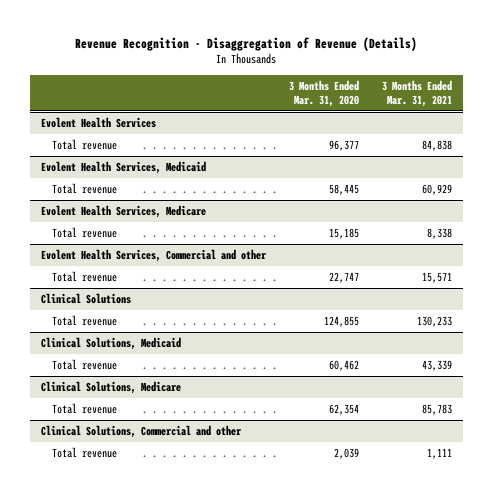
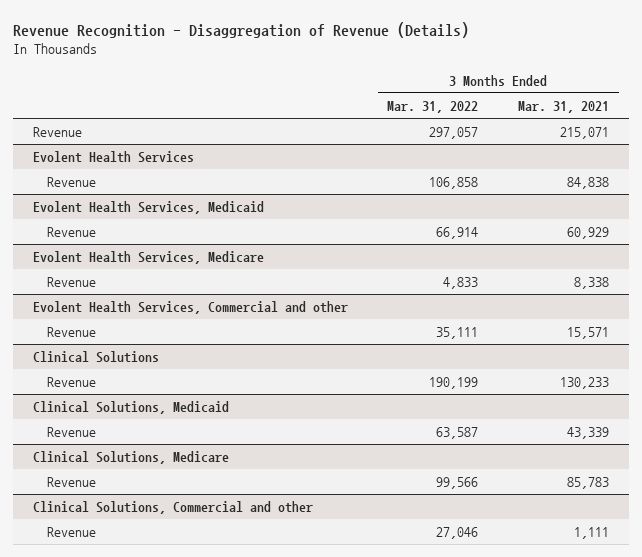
- | 3 Months Ended Mar. 31, 2020 | 3 Months Ended Mar. 31, 2021
+ | 3 Months Ended Mar. 31, 2022 | 3 Months Ended Mar. 31, 2021
+ Revenue | 297,057 | 215,071
@ Evolent Health Services
- Total revenue | 96,377 | 84,838
+ Revenue | 106,858 | 84,838
@ Evolent Health Services, Medicaid
- Total revenue | 58,445 | 60,929
+ Revenue | 66,914 | 60,929
@ Evolent Health Services, Medicare
- Total revenue | 15,185 | 8,338
+ Revenue | 4,833 | 8,338
@ Evolent Health Services, Commercial and other
- Total revenue | 22,747 | 15,571
+ Revenue | 35,111 | 15,571
@ Clinical Solutions
- Total revenue | 124,855 | 130,233
+ Revenue | 190,199 | 130,233
@ Clinical Solutions, Medicaid
- Total revenue | 60,462 | 43,339
+ Revenue | 63,587 | 43,339
@ Clinical Solutions, Medicare
- Total revenue | 62,354 | 85,783
+ Revenue | 99,566 | 85,783
@ Clinical Solutions, Commercial and other
- Total revenue | 2,039 | 1,111
+ Revenue | 27,046 | 1,111

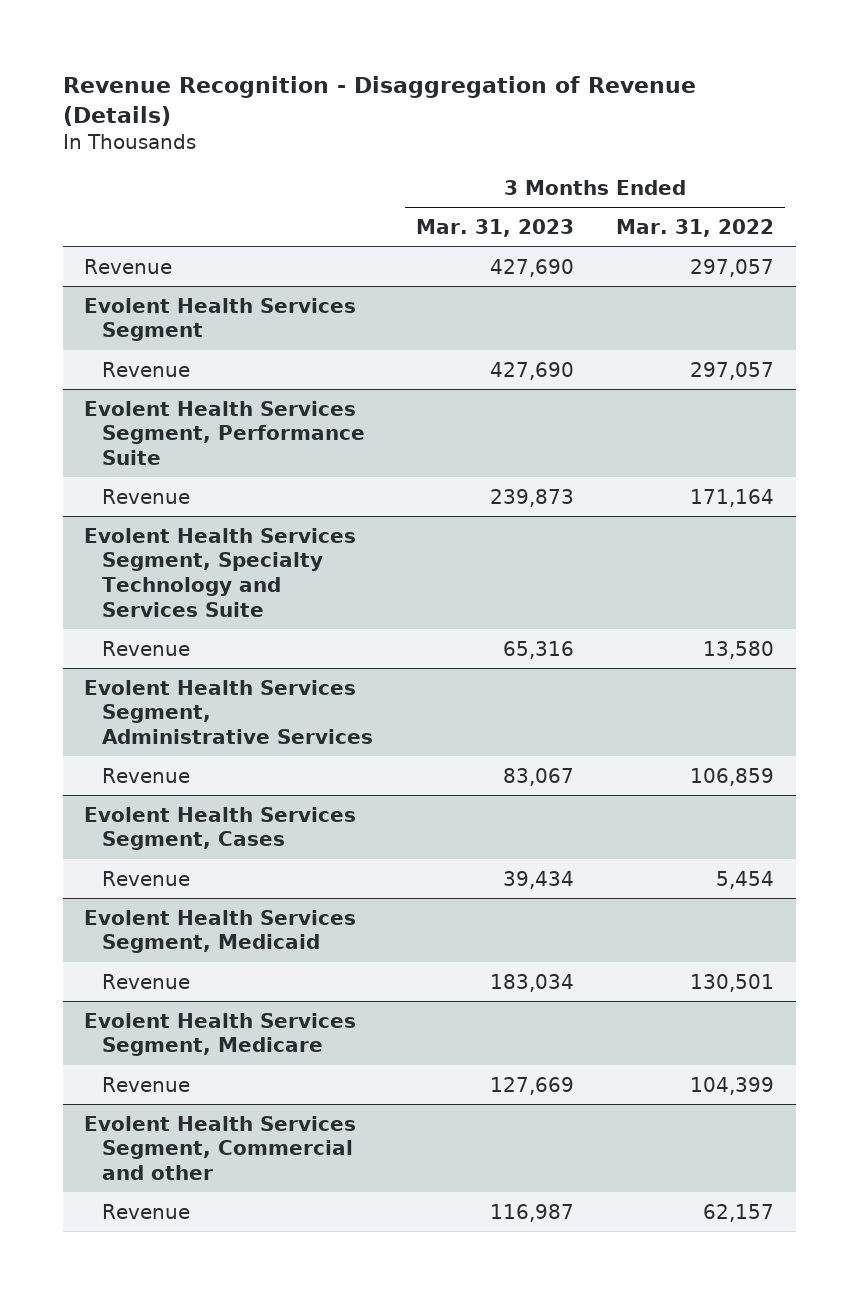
- | 3 Months Ended Mar. 31, 2022 | 3 Months Ended Mar. 31, 2021
+ | 3 Months Ended Mar. 31, 2023 | 3 Months Ended Mar. 31, 2022
- Evolent Health Services
- Revenue | 106,858 | 84,838
- Evolent Health Services, Medicaid
- Revenue | 66,914 | 60,929
- Evolent Health Services, Medicare
- Revenue | 4,833 | 8,338
- Evolent Health Services, Commercial and other
- Revenue | 35,111 | 15,571
- Clinical Solutions
- Revenue | 190,199 | 130,233
- Clinical Solutions, Medicaid
- Revenue | 63,587 | 43,339
- Clinical Solutions, Medicare
- Revenue | 99,566 | 85,783
- Clinical Solutions, Commercial and other
- Revenue | 27,046 | 1,111
+ Evolent Health Services Segment
+ Revenue | 427,690 | 297,057
+ Evolent Health Services Segment, Performance Suite
+ Revenue | 239,873 | 171,164
+ Evolent Health Services Segment, Specialty Technology and Services Suite
+ Revenue | 65,316 | 13,580
+ Evolent Health Services Segment, Administrative Services
+ Revenue | 83,067 | 106,859
+ Evolent Health Services Segment, Cases
+ Revenue | 39,434 | 5,454
+ Evolent Health Services Segment, Medicaid
+ Revenue | 183,034 | 130,501
+ Evolent Health Services Segment, Medicare
+ Revenue | 127,669 | 104,399
+ Evolent Health Services Segment, Commercial and other
+ Revenue | 116,987 | 62,157

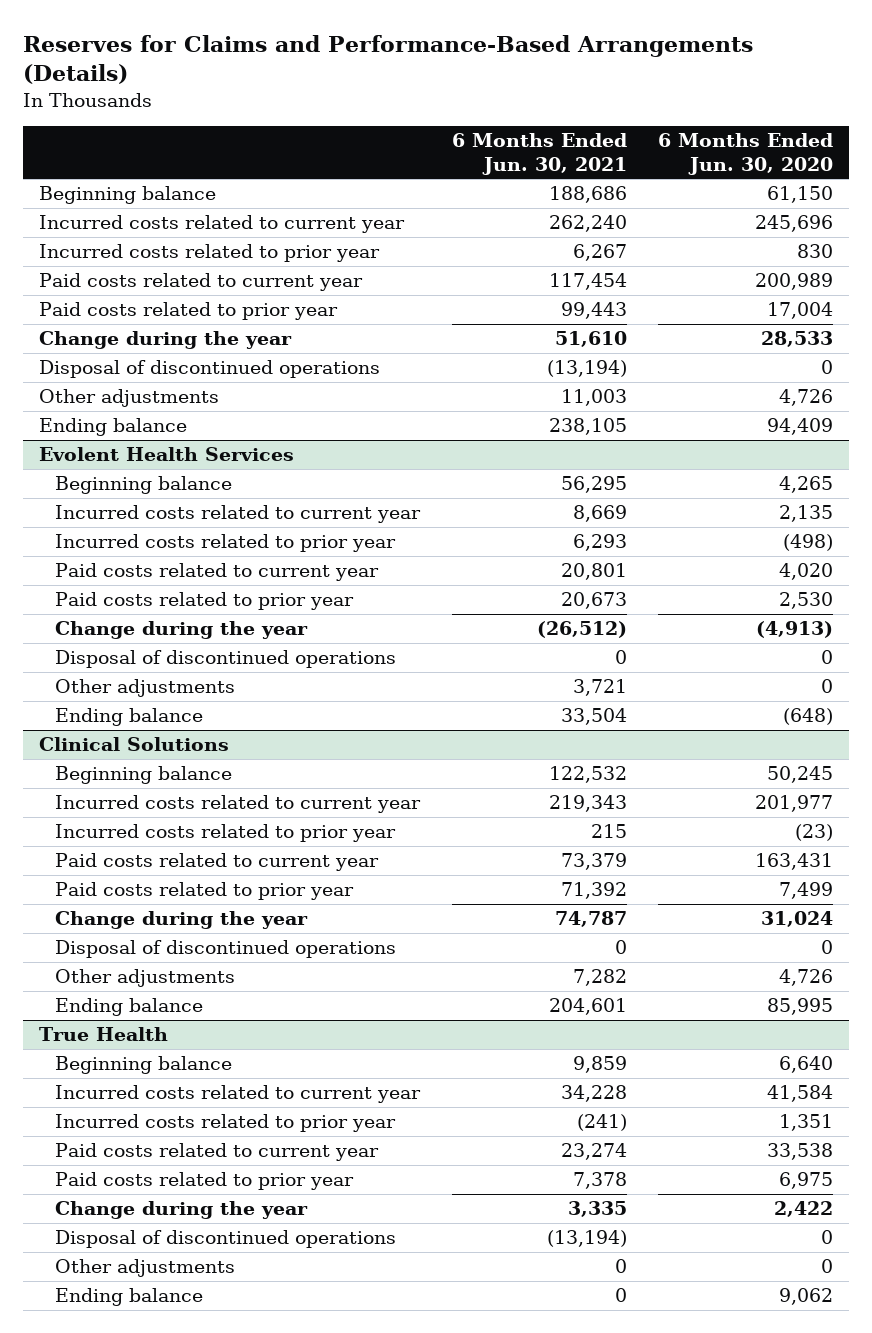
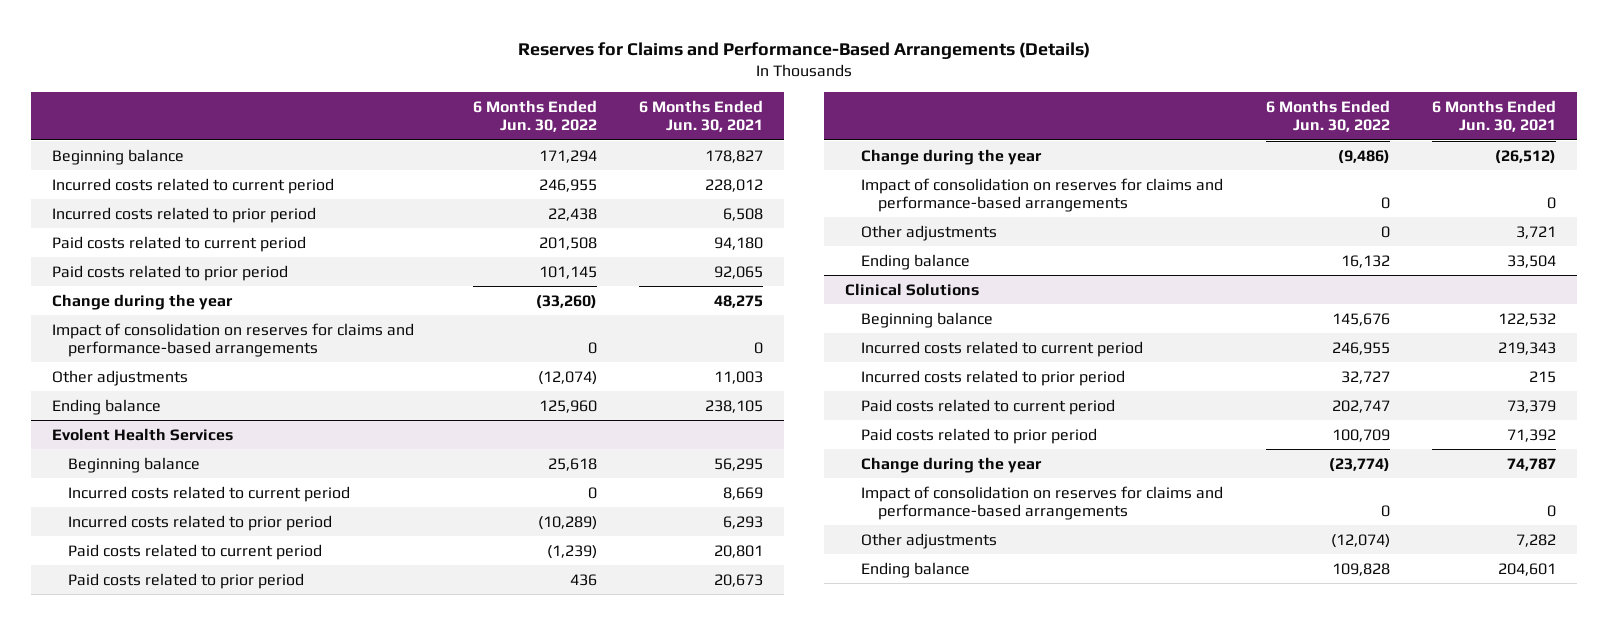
- | 6 Months Ended Jun. 30, 2021 | 6 Months Ended Jun. 30, 2020
+ | 6 Months Ended Jun. 30, 2022 | 6 Months Ended Jun. 30, 2021
- Beginning balance | 188,686 | 61,150
- Incurred costs related to current year | 262,240 | 245,696
- Incurred costs related to prior year | 6,267 | 830
- Paid costs related to current year | 117,454 | 200,989
- Paid costs related to prior year | 99,443 | 17,004
- Change during the year | 51,610 | 28,533
- Disposal of discontinued operations | (13,194) | 0
+ Beginning balance | 171,294 | 178,827
+ Incurred costs related to current period | 246,955 | 228,012
+ Incurred costs related to prior period | 22,438 | 6,508
+ Paid costs related to current period | 201,508 | 94,180
+ Paid costs related to prior period | 101,145 | 92,065
+ Change during the year | (33,260) | 48,275
+ Impact of consolidation on reserves for claims and performance-based arrangements | 0 | 0
@ Evolent Health Services
- Incurred costs related to current year | 8,669 | 2,135
- Incurred costs related to prior year | 6,293 | (498)
- Paid costs related to current year | 20,801 | 4,020
- Paid costs related to prior year | 20,673 | 2,530
+ Incurred costs related to current period | 0 | 8,669
+ Incurred costs related to prior period | (10,289) | 6,293
+ Paid costs related to current period | (1,239) | 20,801
+ Paid costs related to prior period | 436 | 20,673
- Disposal of discontinued operations | 0 | 0
+ Impact of consolidation on reserves for claims and performance-based arrangements | 0 | 0
@ Clinical Solutions
- Incurred costs related to current year | 219,343 | 201,977
- Incurred costs related to prior year | 215 | (23)
- Paid costs related to current year | 73,379 | 163,431
- Paid costs related to prior year | 71,392 | 7,499
+ Incurred costs related to current period | 246,955 | 219,343
+ Incurred costs related to prior period | 32,727 | 215
+ Paid costs related to current period | 202,747 | 73,379
+ Paid costs related to prior period | 100,709 | 71,392
- Disposal of discontinued operations | 0 | 0
+ Impact of consolidation on reserves for claims and performance-based arrangements | 0 | 0
- True Health
- Beginning balance | 9,859 | 6,640
- Incurred costs related to current year | 34,228 | 41,584
- Incurred costs related to prior year | (241) | 1,351
- Paid costs related to current year | 23,274 | 33,538
- Paid costs related to prior year | 7,378 | 6,975
- Change during the year | 3,335 | 2,422
- Disposal of discontinued operations | (13,194) | 0
- Other adjustments | 0 | 0
- Ending balance | 0 | 9,062

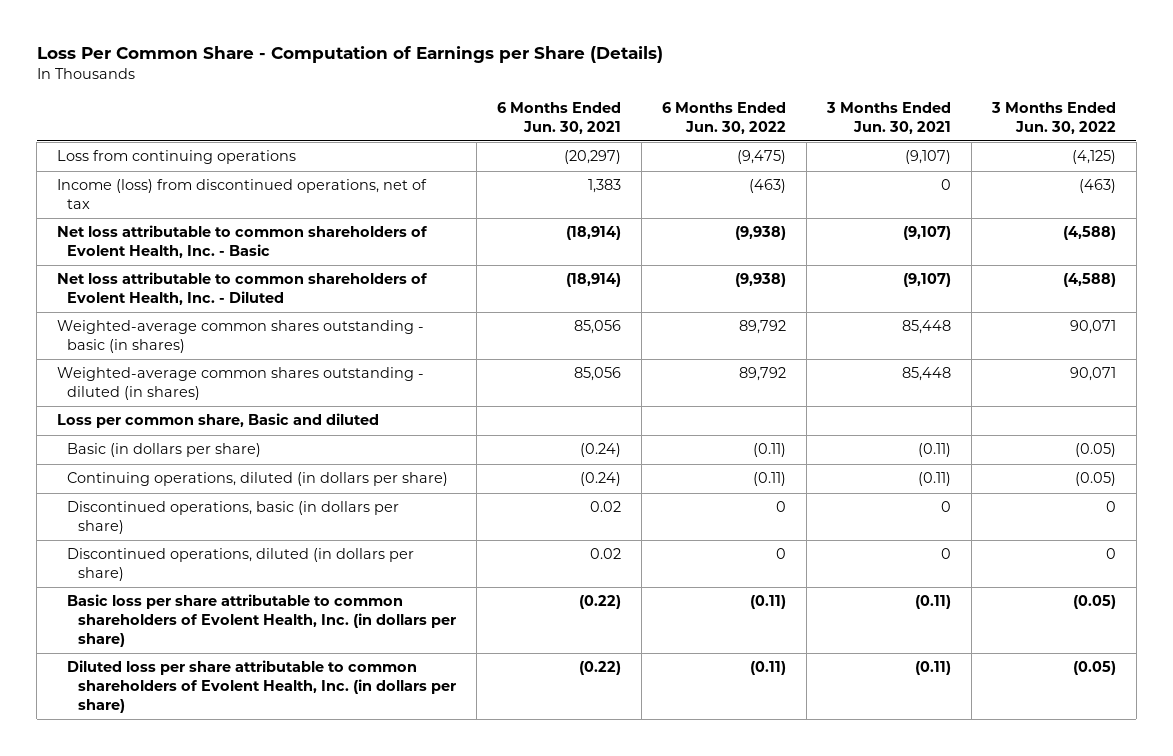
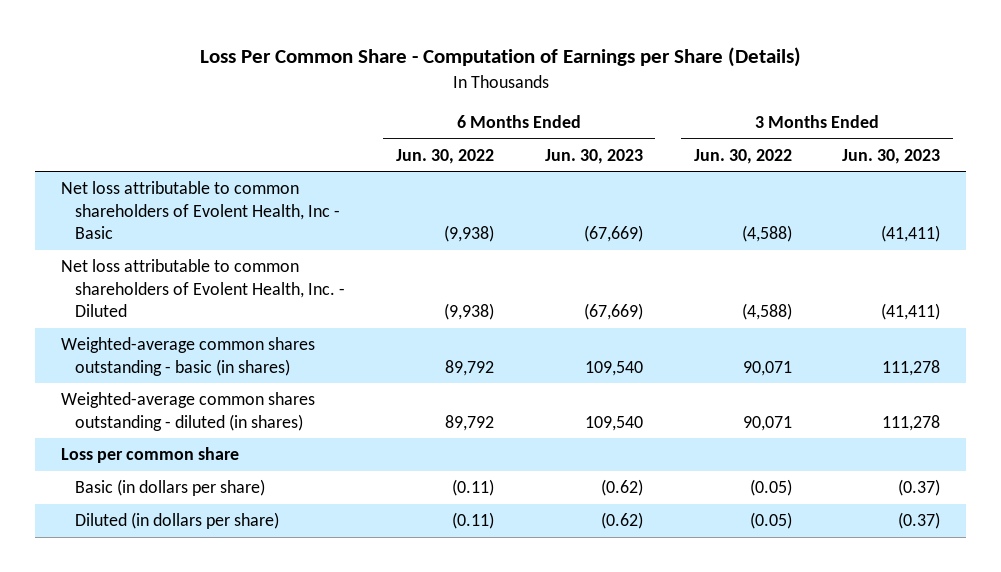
- | 6 Months Ended Jun. 30, 2021 | 6 Months Ended Jun. 30, 2022 | 3 Months Ended Jun. 30, 2021 | 3 Months Ended Jun. 30, 2022
+ | 6 Months Ended Jun. 30, 2022 | 6 Months Ended Jun. 30, 2023 | 3 Months Ended Jun. 30, 2022 | 3 Months Ended Jun. 30, 2023
- Loss from continuing operations | (20,297) | (9,475) | (9,107) | (4,125)
- Income (loss) from discontinued operations, net of tax | 1,383 | (463) | 0 | (463)
- Net loss attributable to common shareholders of Evolent Health, Inc. - Basic | (18,914) | (9,938) | (9,107) | (4,588)
+ Net loss attributable to common shareholders of Evolent Health, Inc - Basic | (9,938) | (67,669) | (4,588) | (41,411)
- Loss per common share, Basic and diluted
+ Loss per common share
- Continuing operations, diluted (in dollars per share) | (0.24) | (0.11) | (0.11) | (0.05)
- Discontinued operations, basic (in dollars per share) | 0.02 | 0 | 0 | 0
- Discontinued operations, diluted (in dollars per share) | 0.02 | 0 | 0 | 0
- Basic loss per share attributable to common shareholders of Evolent Health, Inc. (in dollars per share) | (0.22) | (0.11) | (0.11) | (0.05)
- Diluted loss per share attributable to common shareholders of Evolent Health, Inc. (in dollars per share) | (0.22) | (0.11) | (0.11) | (0.05)
+ Diluted (in dollars per share) | (0.11) | (0.62) | (0.05) | (0.37)

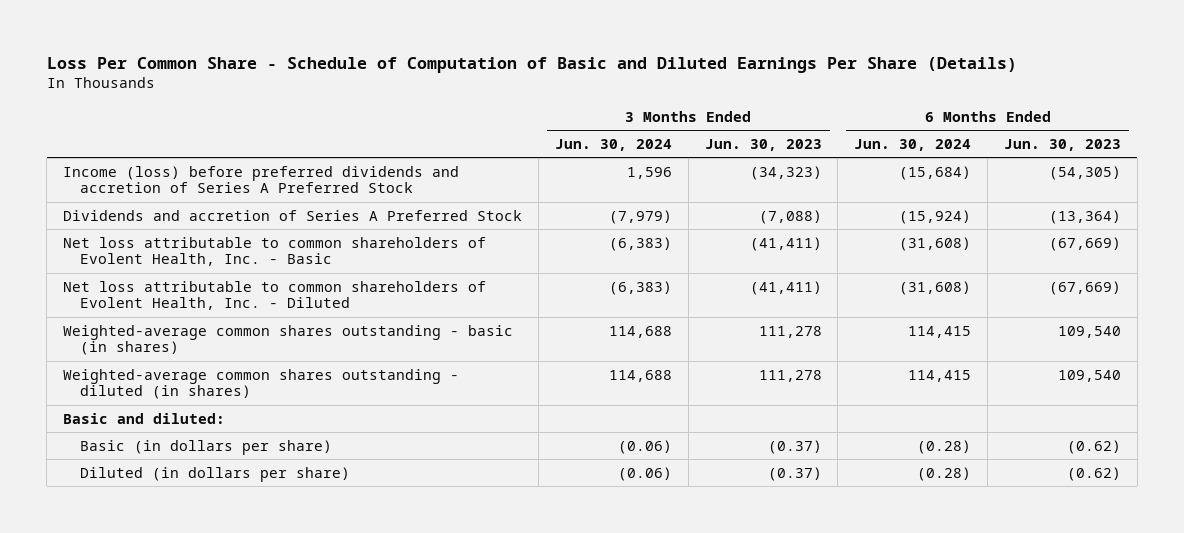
- Loss Per Common Share - Computation of Earnings per Share (Details)
+ Loss Per Common Share - Schedule of Computation of Basic and Diluted Earnings Per Share (Details)
- | 6 Months Ended Jun. 30, 2022 | 6 Months Ended Jun. 30, 2023 | 3 Months Ended Jun. 30, 2022 | 3 Months Ended Jun. 30, 2023
+ | 3 Months Ended Jun. 30, 2024 | 3 Months Ended Jun. 30, 2023 | 6 Months Ended Jun. 30, 2024 | 6 Months Ended Jun. 30, 2023
- Net loss attributable to common shareholders of Evolent Health, Inc - Basic | (9,938) | (67,669) | (4,588) | (41,411)
+ Income (loss) before preferred dividends and accretion of Series A Preferred Stock | 1,596 | (34,323) | (15,684) | (54,305)
+ Dividends and accretion of Series A Preferred Stock | (7,979) | (7,088) | (15,924) | (13,364)
+ Net loss attributable to common shareholders of Evolent Health, Inc. - Basic | (6,383) | (41,411) | (31,608) | (67,669)
- Loss per common share
+ Basic and diluted:

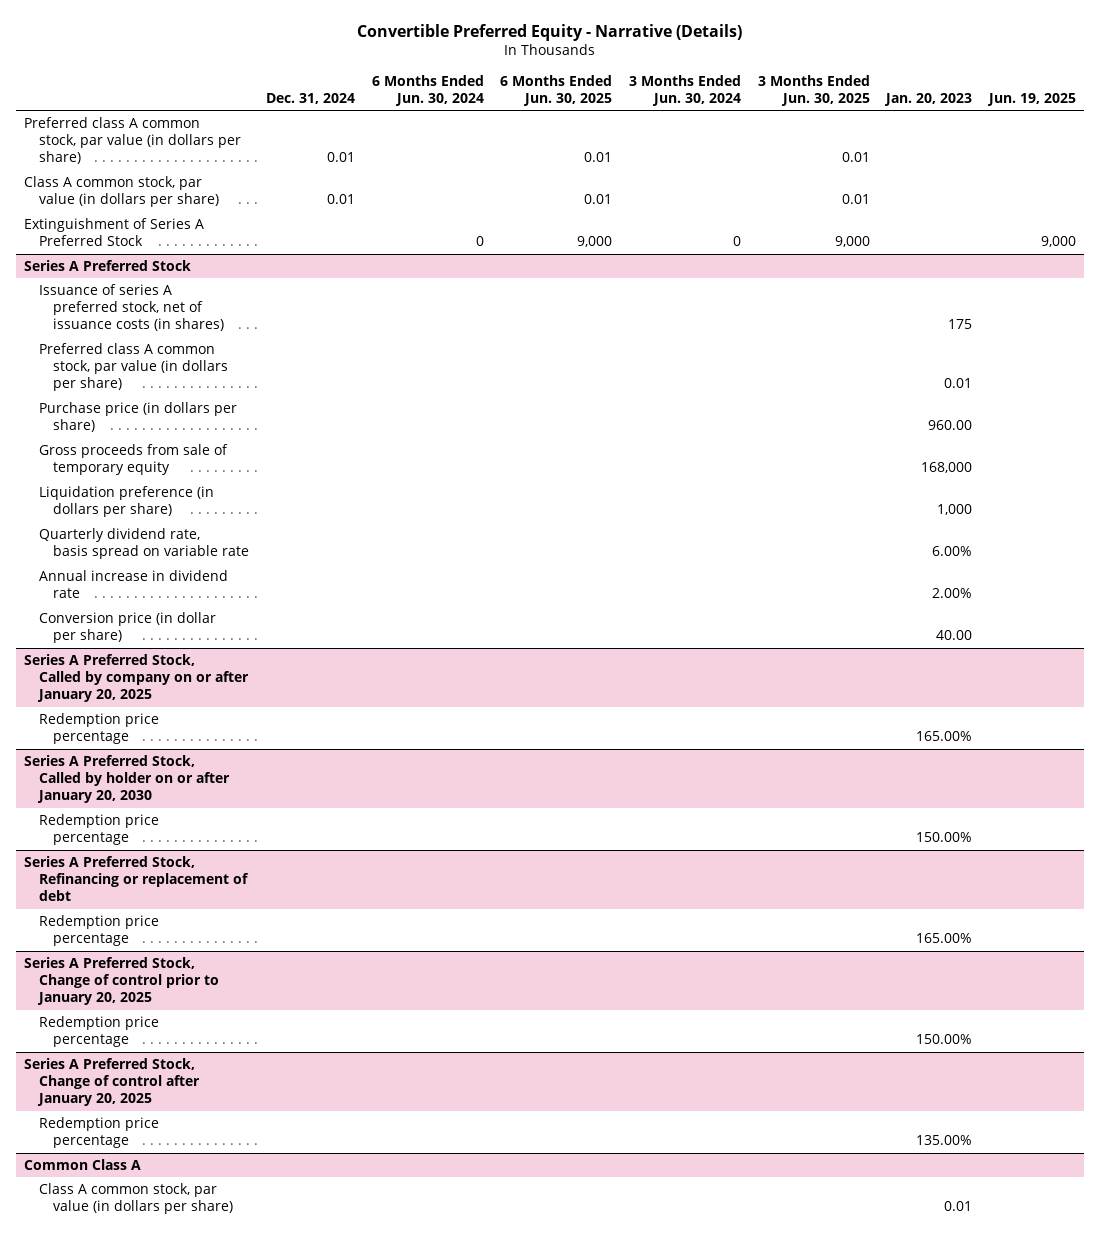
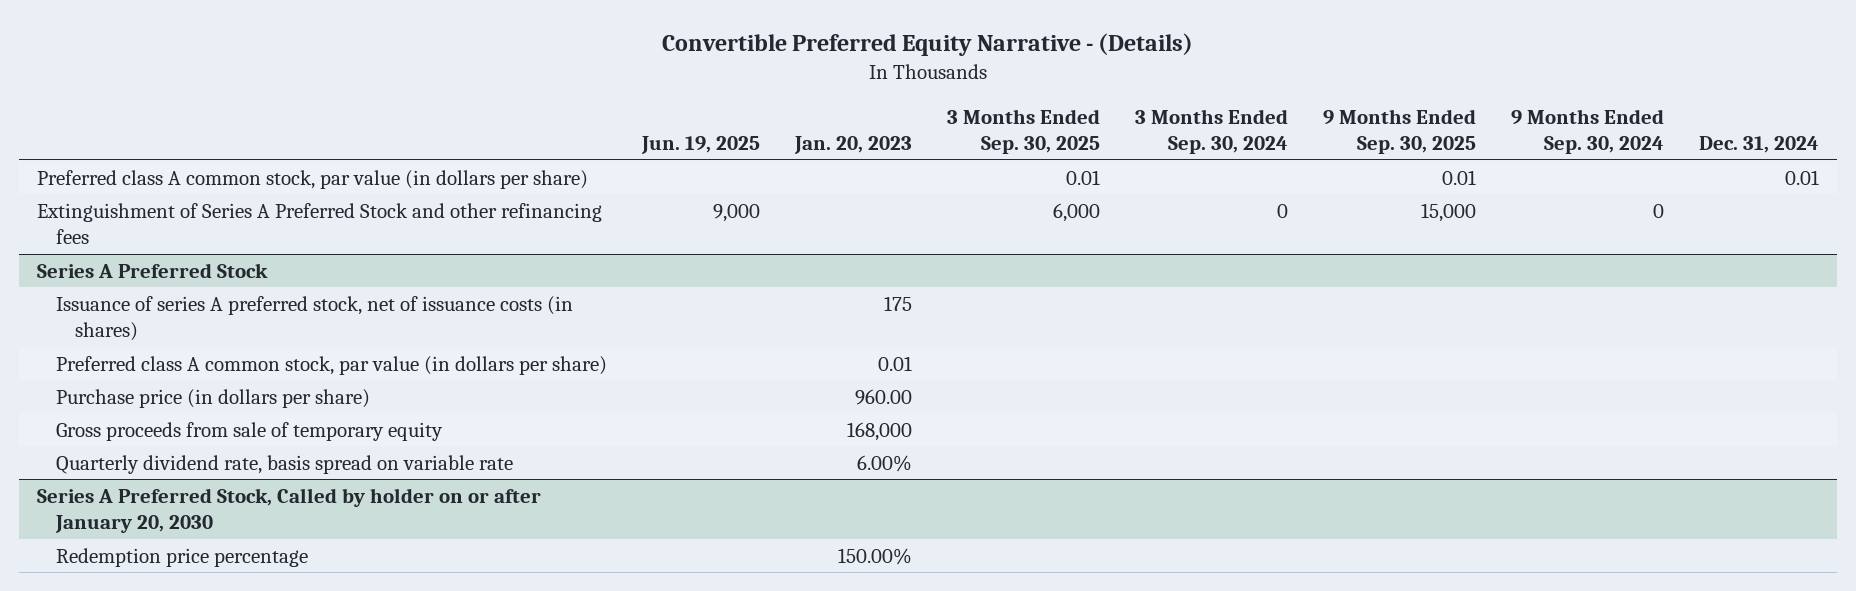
- Convertible Preferred Equity - Narrative (Details)
+ Convertible Preferred Equity Narrative - (Details)
- | Dec. 31, 2024 | 6 Months Ended Jun. 30, 2024 | 6 Months Ended Jun. 30, 2025 | 3 Months Ended Jun. 30, 2024 | 3 Months Ended Jun. 30, 2025 | Jan. 20, 2023 | Jun. 19, 2025
+ | Jun. 19, 2025 | Jan. 20, 2023 | 3 Months Ended Sep. 30, 2025 | 3 Months Ended Sep. 30, 2024 | 9 Months Ended Sep. 30, 2025 | 9 Months Ended Sep. 30, 2024 | Dec. 31, 2024
- Class A common stock, par value (in dollars per share) | 0.01 | | 0.01 | | 0.01 | |
- Extinguishment of Series A Preferred Stock | | 0 | 9,000 | 0 | 9,000 | | 9,000
+ Extinguishment of Series A Preferred Stock and other refinancing fees | 9,000 | | 6,000 | 0 | 15,000 | 0 |
@ Series A Preferred Stock
- Liquidation preference (in dollars per share) | | | | | | 1,000 |
- Annual increase in dividend rate | | | | | | 2.00% |
- Conversion price (in dollar per share) | | | | | | 40.00 |
- Series A Preferred Stock, Called by company on or after January 20, 2025
- Redemption price percentage | | | | | | 165.00% |
- Series A Preferred Stock, Refinancing or replacement of debt
- Redemption price percentage | | | | | | 165.00% |
- Series A Preferred Stock, Change of control prior to January 20, 2025
- Redemption price percentage | | | | | | 150.00% |
- Series A Preferred Stock, Change of control after January 20, 2025
- Redemption price percentage | | | | | | 135.00% |
- Common Class A
- Class A common stock, par value (in dollars per share) | | | | | | 0.01 |

